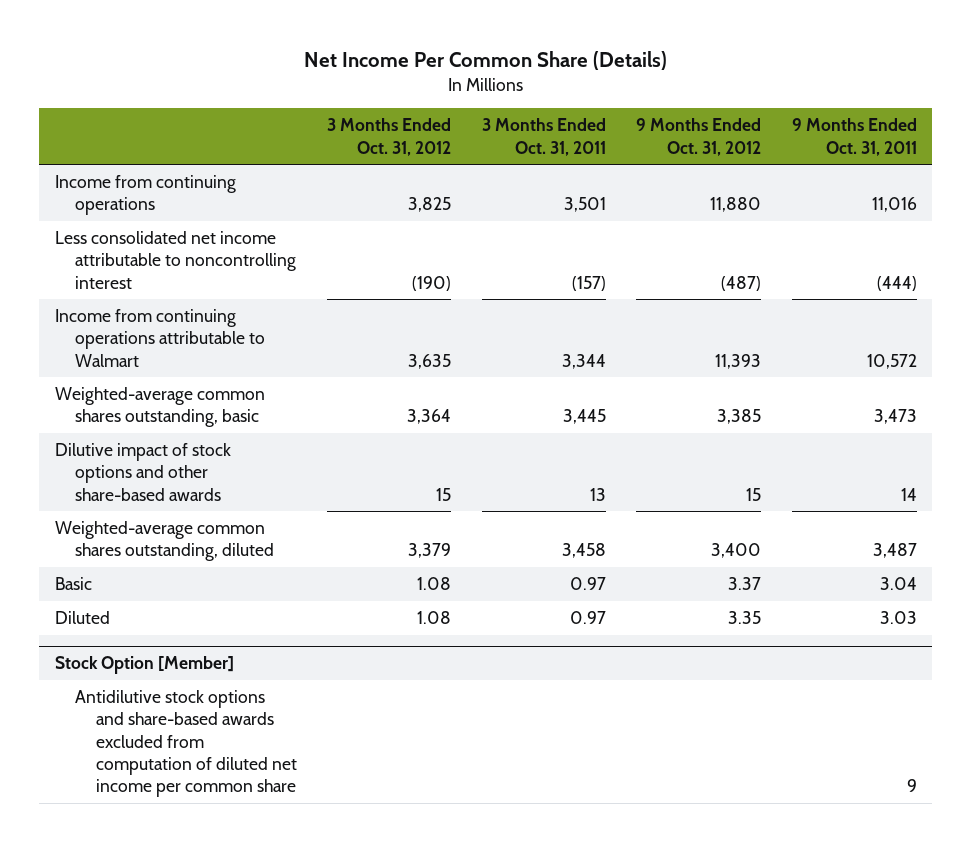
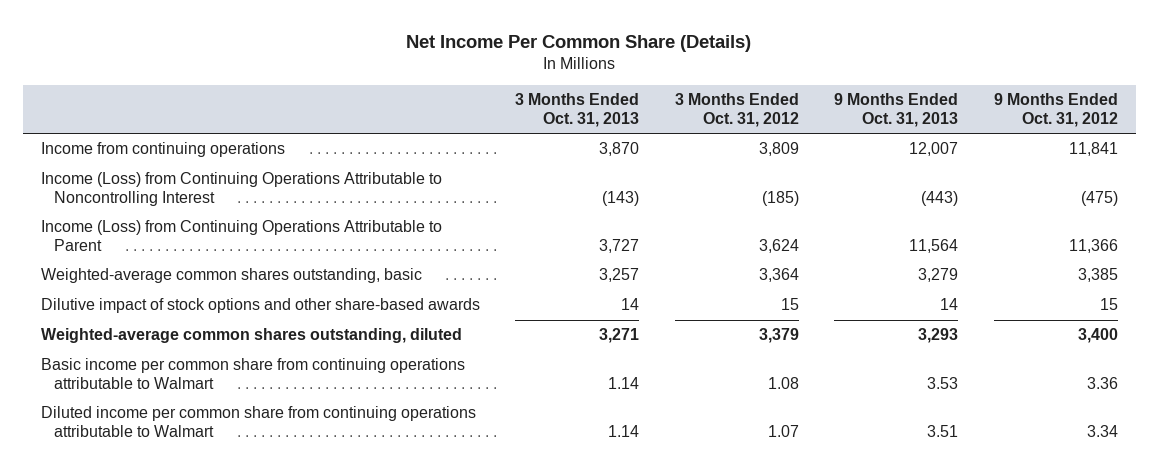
- | 3 Months Ended Oct. 31, 2012 | 3 Months Ended Oct. 31, 2011 | 9 Months Ended Oct. 31, 2012 | 9 Months Ended Oct. 31, 2011
+ | 3 Months Ended Oct. 31, 2013 | 3 Months Ended Oct. 31, 2012 | 9 Months Ended Oct. 31, 2013 | 9 Months Ended Oct. 31, 2012
- Income from continuing operations | 3,825 | 3,501 | 11,880 | 11,016
- Less consolidated net income attributable to noncontrolling interest | (190) | (157) | (487) | (444)
- Income from continuing operations attributable to Walmart | 3,635 | 3,344 | 11,393 | 10,572
+ Income from continuing operations | 3,870 | 3,809 | 12,007 | 11,841
+ Income (Loss) from Continuing Operations Attributable to Noncontrolling Interest | (143) | (185) | (443) | (475)
+ Income (Loss) from Continuing Operations Attributable to Parent | 3,727 | 3,624 | 11,564 | 11,366
- Basic | 1.08 | 0.97 | 3.37 | 3.04
- Diluted | 1.08 | 0.97 | 3.35 | 3.03
- Stock Option [Member]
- Antidilutive stock options and share-based awards excluded from computation of diluted net income per common share | | | | 9
+ Basic income per common share from continuing operations attributable to Walmart | 1.14 | 1.08 | 3.53 | 3.36
+ Diluted income per common share from continuing operations attributable to Walmart | 1.14 | 1.07 | 3.51 | 3.34

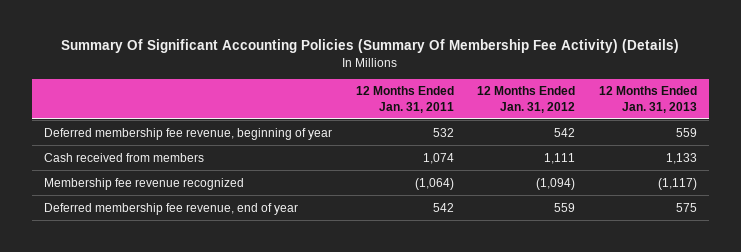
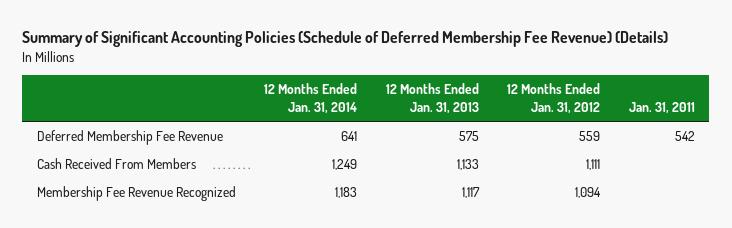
- Summary Of Significant Accounting Policies (Summary Of Membership Fee Activity) (Details)
+ Summary of Significant Accounting Policies (Schedule of Deferred Membership Fee Revenue) (Details)
- | 12 Months Ended Jan. 31, 2011 | 12 Months Ended Jan. 31, 2012 | 12 Months Ended Jan. 31, 2013
+ | 12 Months Ended Jan. 31, 2014 | 12 Months Ended Jan. 31, 2013 | 12 Months Ended Jan. 31, 2012 | Jan. 31, 2011
- Deferred membership fee revenue, beginning of year | 532 | 542 | 559
- Cash received from members | 1,074 | 1,111 | 1,133
- Membership fee revenue recognized | (1,064) | (1,094) | (1,117)
- Deferred membership fee revenue, end of year | 542 | 559 | 575
+ Deferred Membership Fee Revenue | 641 | 575 | 559 | 542
+ Cash Received From Members | 1,249 | 1,133 | 1,111 |
+ Membership Fee Revenue Recognized | 1,183 | 1,117 | 1,094 |

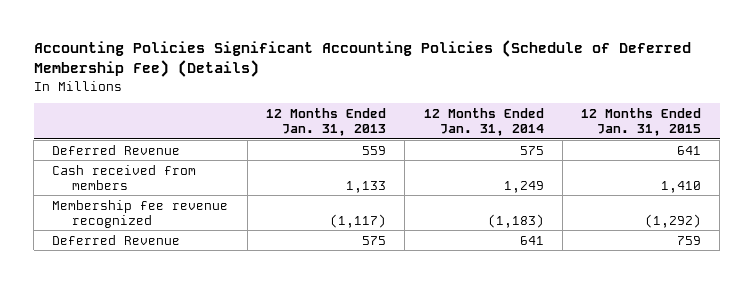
- Summary of Significant Accounting Policies (Schedule of Deferred Membership Fee Revenue) (Details)
+ Accounting Policies Significant Accounting Policies (Schedule of Deferred Membership Fee) (Details)
- | 12 Months Ended Jan. 31, 2014 | 12 Months Ended Jan. 31, 2013 | 12 Months Ended Jan. 31, 2012 | Jan. 31, 2011
+ | 12 Months Ended Jan. 31, 2013 | 12 Months Ended Jan. 31, 2014 | 12 Months Ended Jan. 31, 2015
- Deferred Membership Fee Revenue | 641 | 575 | 559 | 542
- Cash Received From Members | 1,249 | 1,133 | 1,111 |
- Membership Fee Revenue Recognized | 1,183 | 1,117 | 1,094 |
+ Deferred Revenue | 559 | 575 | 641
+ Cash received from members | 1,133 | 1,249 | 1,410
+ Membership fee revenue recognized | (1,117) | (1,183) | (1,292)
+ Deferred Revenue | 575 | 641 | 759

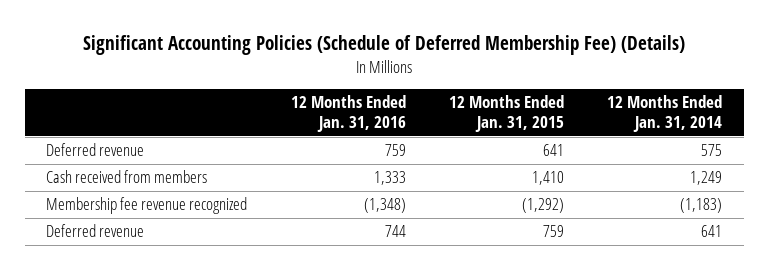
- Accounting Policies Significant Accounting Policies (Schedule of Deferred Membership Fee) (Details)
+ Significant Accounting Policies (Schedule of Deferred Membership Fee) (Details)
- | 12 Months Ended Jan. 31, 2013 | 12 Months Ended Jan. 31, 2014 | 12 Months Ended Jan. 31, 2015
+ | 12 Months Ended Jan. 31, 2016 | 12 Months Ended Jan. 31, 2015 | 12 Months Ended Jan. 31, 2014
- Deferred Revenue | 559 | 575 | 641
+ Deferred revenue | 759 | 641 | 575
- Deferred Revenue | 575 | 641 | 759
+ Deferred revenue | 744 | 759 | 641

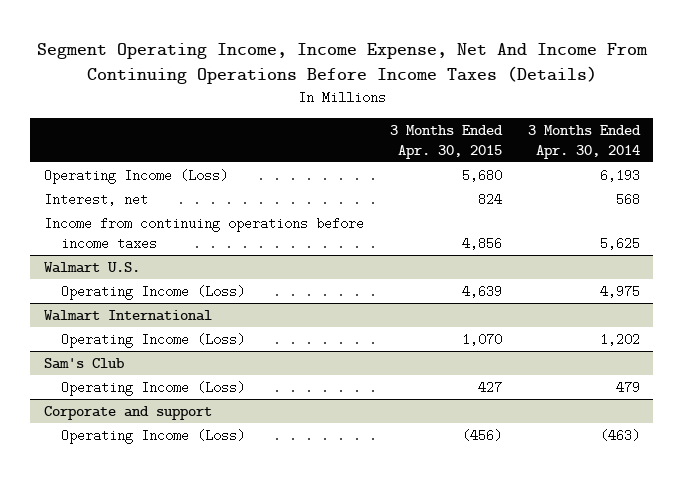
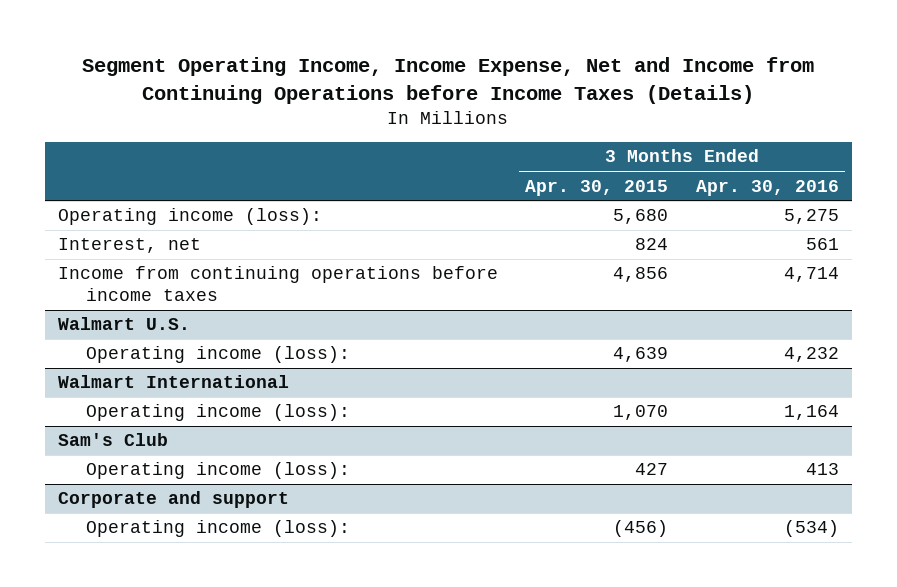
- Segment Operating Income, Income Expense, Net And Income From Continuing Operations Before Income Taxes (Details)
+ Segment Operating Income, Income Expense, Net and Income from Continuing Operations before Income Taxes (Details)
- | 3 Months Ended Apr. 30, 2015 | 3 Months Ended Apr. 30, 2014
+ | 3 Months Ended Apr. 30, 2015 | 3 Months Ended Apr. 30, 2016
- Operating Income (Loss) | 5,680 | 6,193
+ Operating income (loss): | 5,680 | 5,275
@ Walmart U.S.
- Operating Income (Loss) | 4,639 | 4,975
+ Operating income (loss): | 4,639 | 4,232
@ Walmart International
- Operating Income (Loss) | 1,070 | 1,202
+ Operating income (loss): | 1,070 | 1,164
@ Sam's Club
- Operating Income (Loss) | 427 | 479
+ Operating income (loss): | 427 | 413
@ Corporate and support
- Operating Income (Loss) | (456) | (463)
+ Operating income (loss): | (456) | (534)

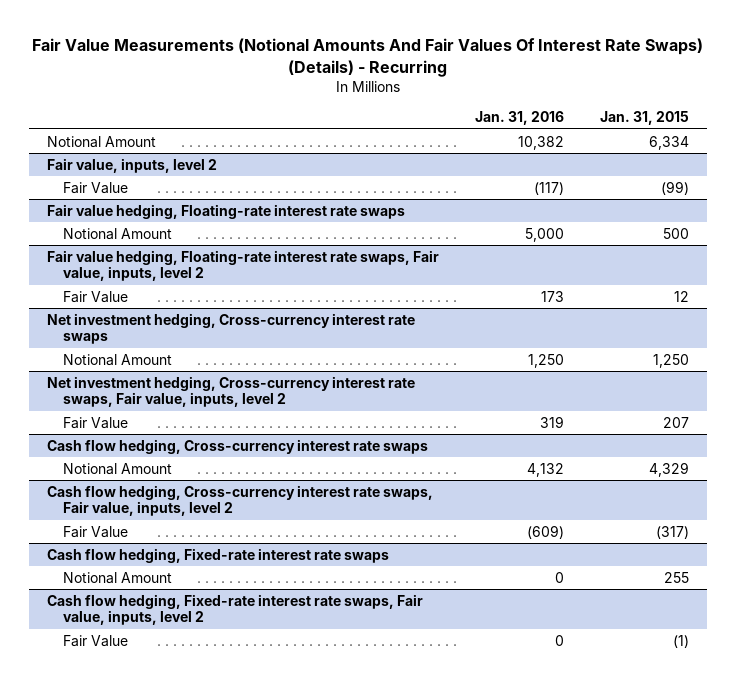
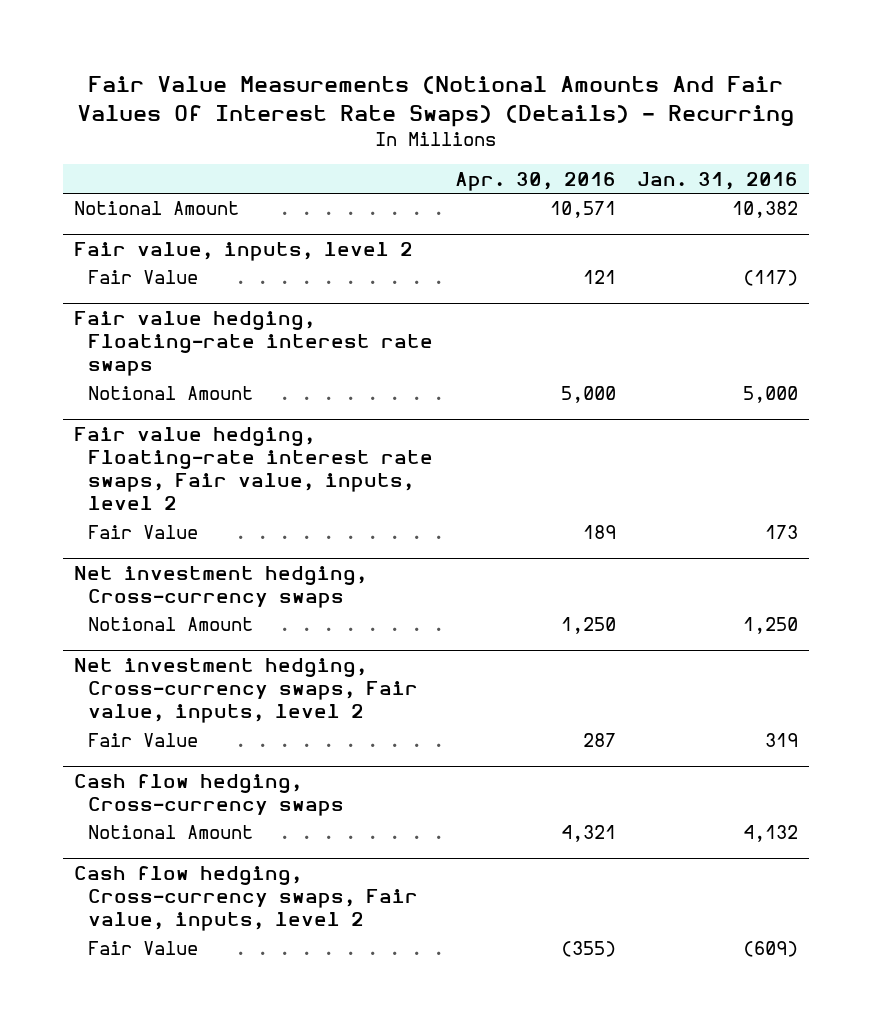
- | Jan. 31, 2016 | Jan. 31, 2015
+ | Apr. 30, 2016 | Jan. 31, 2016
- Net investment hedging, Cross-currency interest rate swaps
+ Net investment hedging, Cross-currency swaps
- Net investment hedging, Cross-currency interest rate swaps, Fair value, inputs, level 2
+ Net investment hedging, Cross-currency swaps, Fair value, inputs, level 2
- Cash flow hedging, Cross-currency interest rate swaps
+ Cash flow hedging, Cross-currency swaps
- Cash flow hedging, Cross-currency interest rate swaps, Fair value, inputs, level 2
+ Cash flow hedging, Cross-currency swaps, Fair value, inputs, level 2
- Cash flow hedging, Fixed-rate interest rate swaps
- Notional Amount | 0 | 255
- Cash flow hedging, Fixed-rate interest rate swaps, Fair value, inputs, level 2
- Fair Value | 0 | (1)

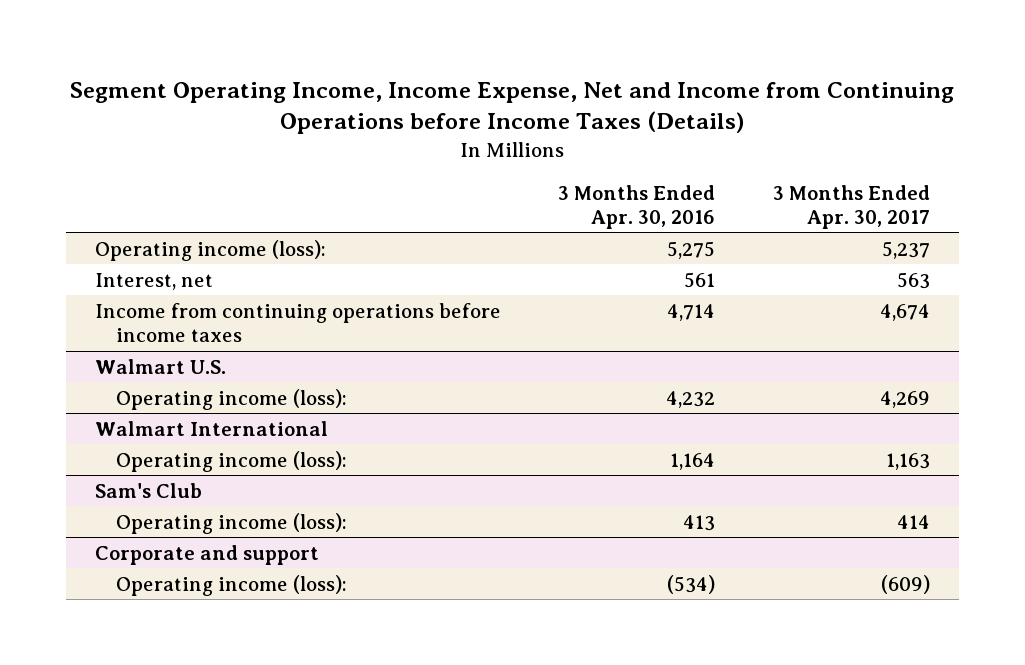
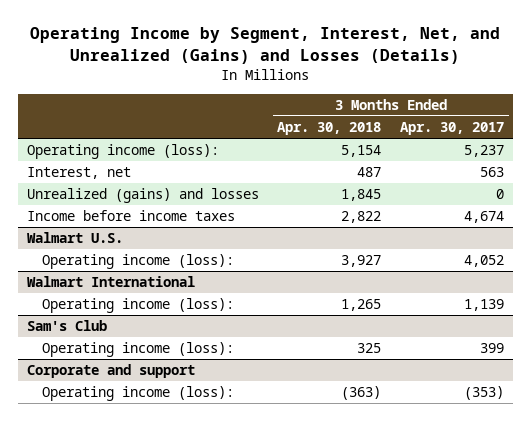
- Segment Operating Income, Income Expense, Net and Income from Continuing Operations before Income Taxes (Details)
+ Operating Income by Segment, Interest, Net, and Unrealized (Gains) and Losses (Details)
- | 3 Months Ended Apr. 30, 2016 | 3 Months Ended Apr. 30, 2017
+ | 3 Months Ended Apr. 30, 2018 | 3 Months Ended Apr. 30, 2017
- Income from continuing operations before income taxes | 4,714 | 4,674
+ Unrealized (gains) and losses | 1,845 | 0
+ Income before income taxes | 2,822 | 4,674
@ Walmart U.S.
- Operating income (loss): | 4,232 | 4,269
+ Operating income (loss): | 3,927 | 4,052
@ Walmart International
- Operating income (loss): | 1,164 | 1,163
+ Operating income (loss): | 1,265 | 1,139
@ Sam's Club
- Operating income (loss): | 413 | 414
+ Operating income (loss): | 325 | 399
@ Corporate and support
- Operating income (loss): | (534) | (609)
+ Operating income (loss): | (363) | (353)

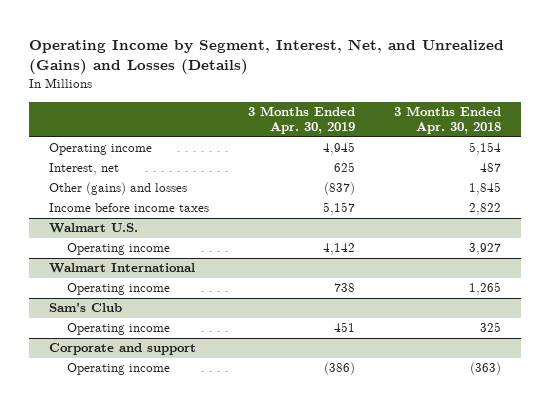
- | 3 Months Ended Apr. 30, 2018 | 3 Months Ended Apr. 30, 2017
+ | 3 Months Ended Apr. 30, 2019 | 3 Months Ended Apr. 30, 2018
- Operating income (loss): | 5,154 | 5,237
+ Operating income | 4,945 | 5,154
- Unrealized (gains) and losses | 1,845 | 0
+ Other (gains) and losses | (837) | 1,845
@ Walmart U.S.
- Operating income (loss): | 3,927 | 4,052
+ Operating income | 4,142 | 3,927
@ Walmart International
- Operating income (loss): | 1,265 | 1,139
+ Operating income | 738 | 1,265
@ Sam's Club
- Operating income (loss): | 325 | 399
+ Operating income | 451 | 325
@ Corporate and support
- Operating income (loss): | (363) | (353)
+ Operating income | (386) | (363)

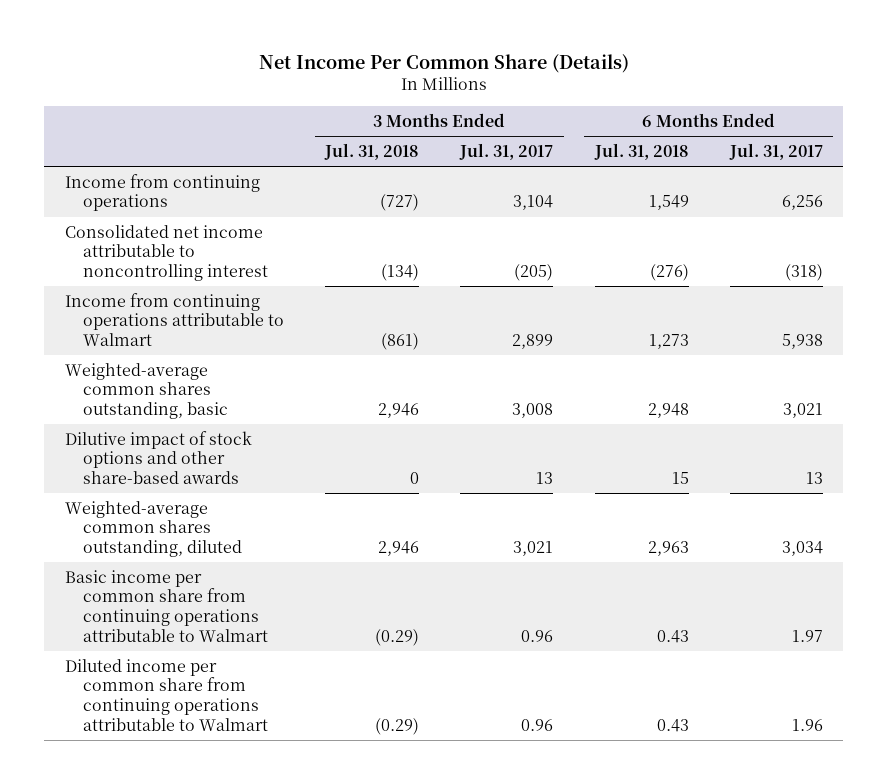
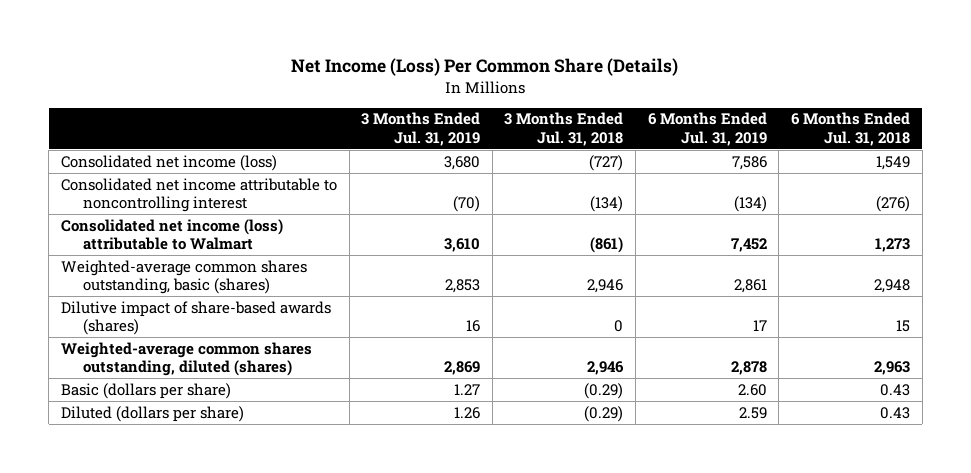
- Net Income Per Common Share (Details)
+ Net Income (Loss) Per Common Share (Details)
- | 3 Months Ended Jul. 31, 2018 | 3 Months Ended Jul. 31, 2017 | 6 Months Ended Jul. 31, 2018 | 6 Months Ended Jul. 31, 2017
+ | 3 Months Ended Jul. 31, 2019 | 3 Months Ended Jul. 31, 2018 | 6 Months Ended Jul. 31, 2019 | 6 Months Ended Jul. 31, 2018
- Income from continuing operations | (727) | 3,104 | 1,549 | 6,256
+ Consolidated net income (loss) | 3,680 | (727) | 7,586 | 1,549
- Income from continuing operations attributable to Walmart | (861) | 2,899 | 1,273 | 5,938
- Weighted-average common shares outstanding, basic | 2,946 | 3,008 | 2,948 | 3,021
- Dilutive impact of stock options and other share-based awards | 0 | 13 | 15 | 13
- Weighted-average common shares outstanding, diluted | 2,946 | 3,021 | 2,963 | 3,034
- Basic income per common share from continuing operations attributable to Walmart | (0.29) | 0.96 | 0.43 | 1.97
- Diluted income per common share from continuing operations attributable to Walmart | (0.29) | 0.96 | 0.43 | 1.96
+ Consolidated net income (loss) attributable to Walmart | 3,610 | (861) | 7,452 | 1,273
+ Weighted-average common shares outstanding, basic (shares) | 2,853 | 2,946 | 2,861 | 2,948
+ Dilutive impact of share-based awards (shares) | 16 | 0 | 17 | 15
+ Weighted-average common shares outstanding, diluted (shares) | 2,869 | 2,946 | 2,878 | 2,963
+ Basic (dollars per share) | 1.27 | (0.29) | 2.60 | 0.43
+ Diluted (dollars per share) | 1.26 | (0.29) | 2.59 | 0.43

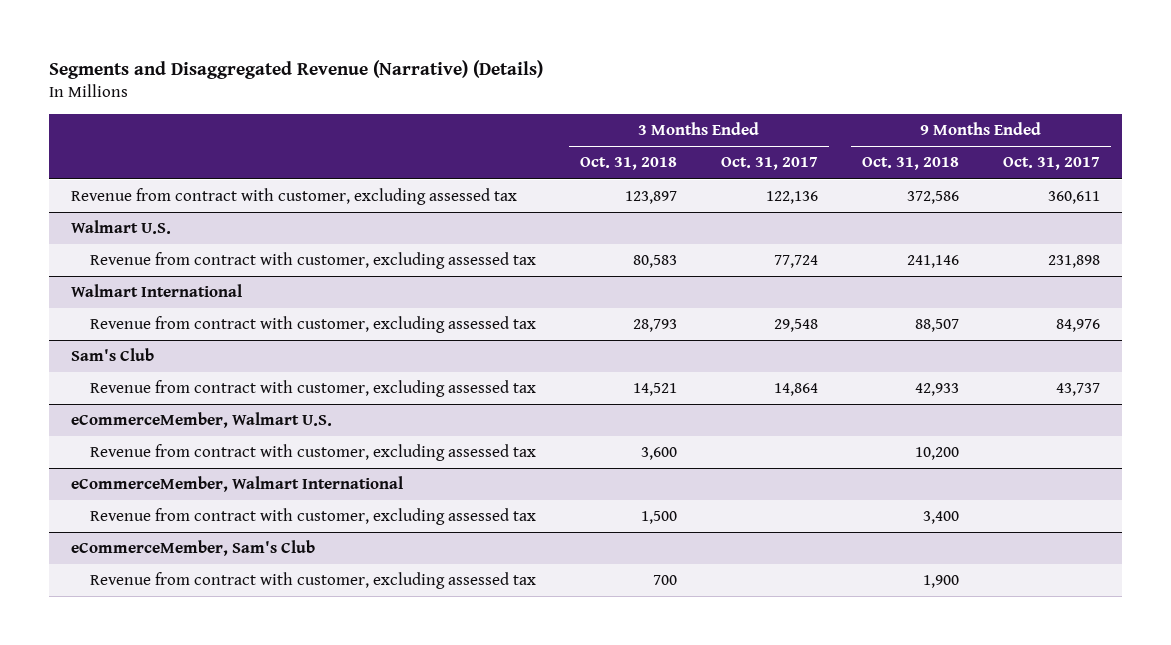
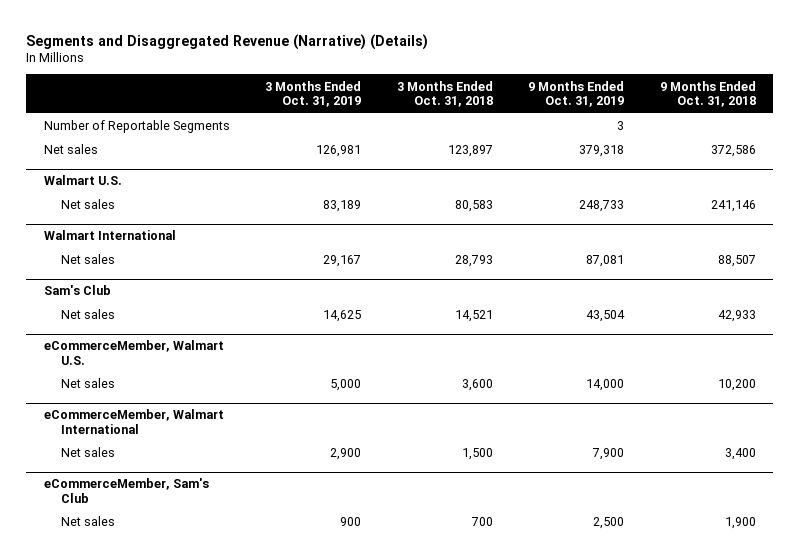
- | 3 Months Ended Oct. 31, 2018 | 3 Months Ended Oct. 31, 2017 | 9 Months Ended Oct. 31, 2018 | 9 Months Ended Oct. 31, 2017
+ | 3 Months Ended Oct. 31, 2019 | 3 Months Ended Oct. 31, 2018 | 9 Months Ended Oct. 31, 2019 | 9 Months Ended Oct. 31, 2018
- Revenue from contract with customer, excluding assessed tax | 123,897 | 122,136 | 372,586 | 360,611
+ Number of Reportable Segments | | | 3 |
+ Net sales | 126,981 | 123,897 | 379,318 | 372,586
@ Walmart U.S.
- Revenue from contract with customer, excluding assessed tax | 80,583 | 77,724 | 241,146 | 231,898
+ Net sales | 83,189 | 80,583 | 248,733 | 241,146
@ Walmart International
- Revenue from contract with customer, excluding assessed tax | 28,793 | 29,548 | 88,507 | 84,976
+ Net sales | 29,167 | 28,793 | 87,081 | 88,507
@ Sam's Club
- Revenue from contract with customer, excluding assessed tax | 14,521 | 14,864 | 42,933 | 43,737
+ Net sales | 14,625 | 14,521 | 43,504 | 42,933
@ eCommerceMember, Walmart U.S.
- Revenue from contract with customer, excluding assessed tax | 3,600 | | 10,200 |
+ Net sales | 5,000 | 3,600 | 14,000 | 10,200
@ eCommerceMember, Walmart International
- Revenue from contract with customer, excluding assessed tax | 1,500 | | 3,400 |
+ Net sales | 2,900 | 1,500 | 7,900 | 3,400
@ eCommerceMember, Sam's Club
- Revenue from contract with customer, excluding assessed tax | 700 | | 1,900 |
+ Net sales | 900 | 700 | 2,500 | 1,900

